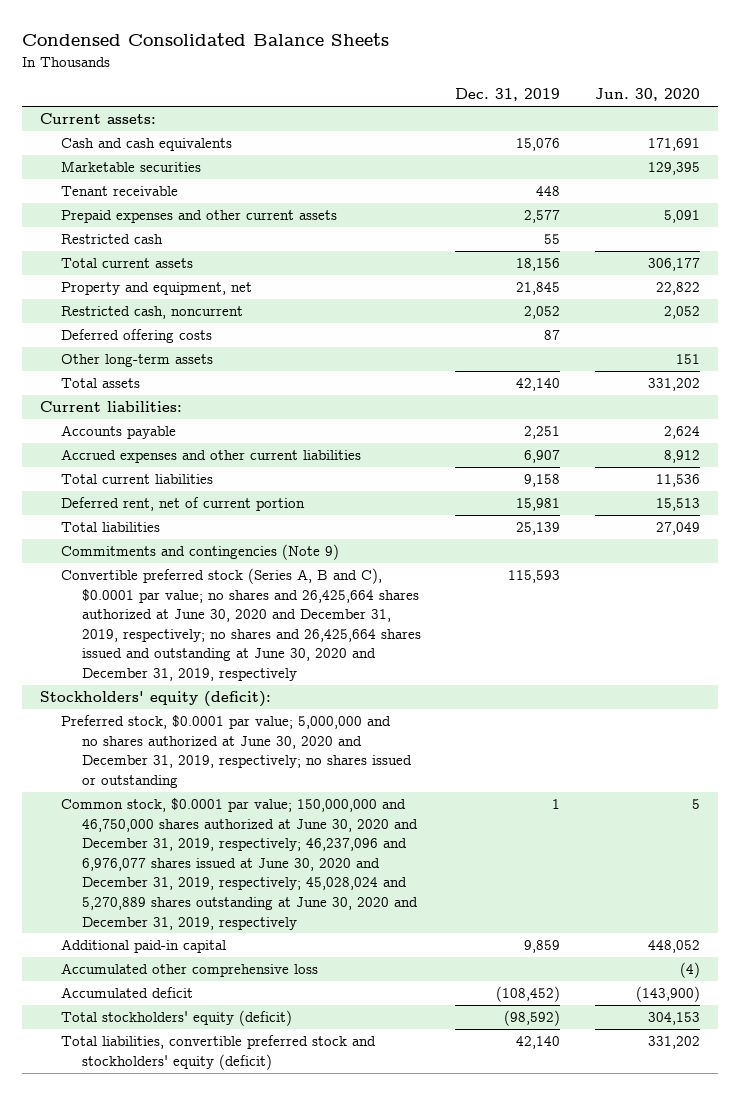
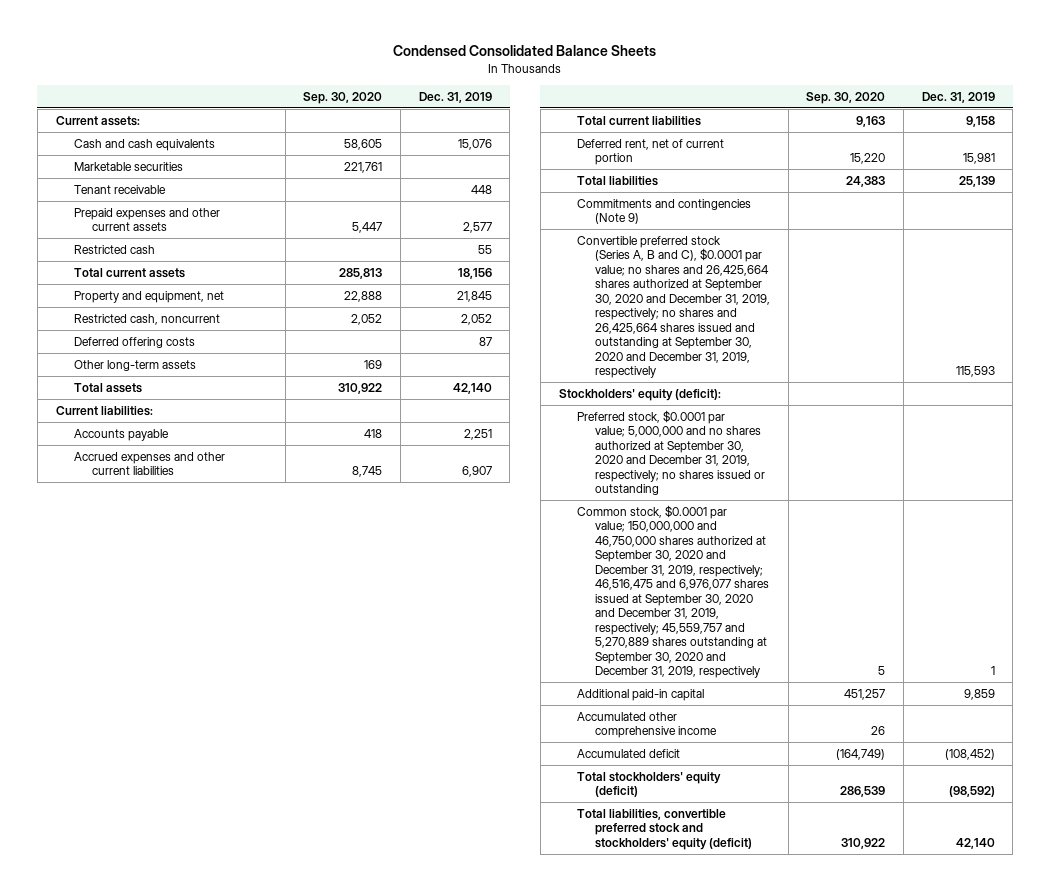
- | Dec. 31, 2019 | Jun. 30, 2020
+ | Sep. 30, 2020 | Dec. 31, 2019
- Convertible preferred stock (Series A, B and C), $0.0001 par value; no shares and 26,425,664 shares authorized at June 30, 2020 and December 31, 2019, respectively; no shares and 26,425,664 shares issued and outstanding at June 30, 2020 and December 31, 2019, respectively | 115,593 |
+ Convertible preferred stock (Series A, B and C), $0.0001 par value; no shares and 26,425,664 shares authorized at September 30, 2020 and December 31, 2019, respectively; no shares and 26,425,664 shares issued and outstanding at September 30, 2020 and December 31, 2019, respectively | | 115,593
- Preferred stock, $0.0001 par value; 5,000,000 and no shares authorized at June 30, 2020 and December 31, 2019, respectively; no shares issued or outstanding
- Common stock, $0.0001 par value; 150,000,000 and 46,750,000 shares authorized at June 30, 2020 and December 31, 2019, respectively; 46,237,096 and 6,976,077 shares issued at June 30, 2020 and December 31, 2019, respectively; 45,028,024 and 5,270,889 shares outstanding at June 30, 2020 and December 31, 2019, respectively | 1 | 5
+ Preferred stock, $0.0001 par value; 5,000,000 and no shares authorized at September 30, 2020 and December 31, 2019, respectively; no shares issued or outstanding
+ Common stock, $0.0001 par value; 150,000,000 and 46,750,000 shares authorized at September 30, 2020 and December 31, 2019, respectively; 46,516,475 and 6,976,077 shares issued at September 30, 2020 and December 31, 2019, respectively; 45,559,757 and 5,270,889 shares outstanding at September 30, 2020 and December 31, 2019, respectively | 5 | 1
- Accumulated other comprehensive loss | | (4)
+ Accumulated other comprehensive income | 26 |

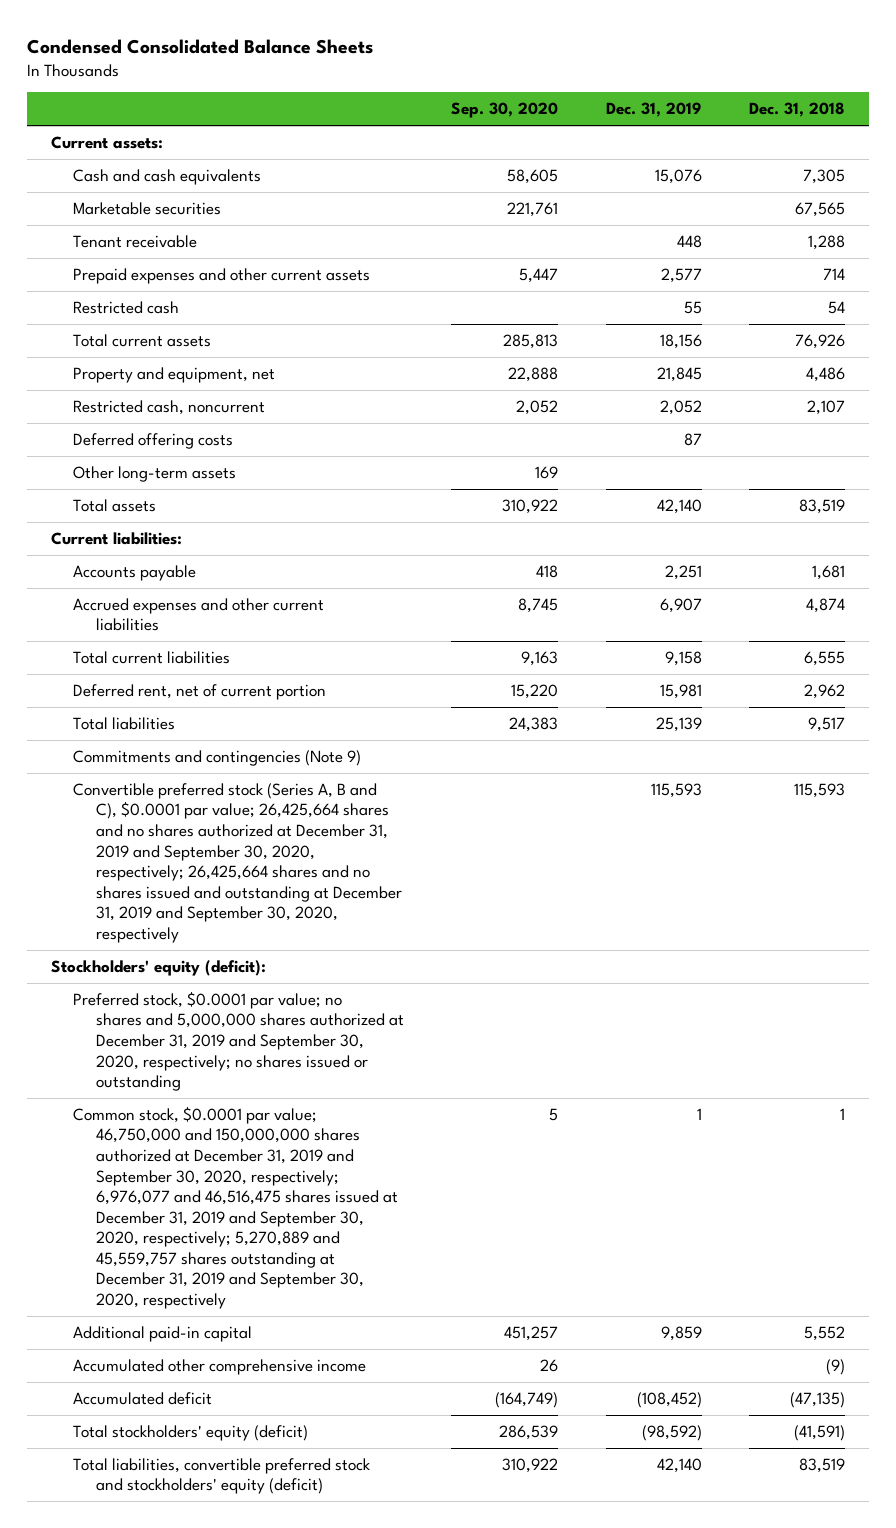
- | Sep. 30, 2020 | Dec. 31, 2019
+ | Sep. 30, 2020 | Dec. 31, 2019 | Dec. 31, 2018
- Convertible preferred stock (Series A, B and C), $0.0001 par value; no shares and 26,425,664 shares authorized at September 30, 2020 and December 31, 2019, respectively; no shares and 26,425,664 shares issued and outstanding at September 30, 2020 and December 31, 2019, respectively | | 115,593
+ Convertible preferred stock (Series A, B and C), $0.0001 par value; 26,425,664 shares and no shares authorized at December 31, 2019 and September 30, 2020, respectively; 26,425,664 shares and no shares issued and outstanding at December 31, 2019 and September 30, 2020, respectively | | 115,593 | 115,593
- Preferred stock, $0.0001 par value; 5,000,000 and no shares authorized at September 30, 2020 and December 31, 2019, respectively; no shares issued or outstanding
- Common stock, $0.0001 par value; 150,000,000 and 46,750,000 shares authorized at September 30, 2020 and December 31, 2019, respectively; 46,516,475 and 6,976,077 shares issued at September 30, 2020 and December 31, 2019, respectively; 45,559,757 and 5,270,889 shares outstanding at September 30, 2020 and December 31, 2019, respectively | 5 | 1
+ Preferred stock, $0.0001 par value; no shares and 5,000,000 shares authorized at December 31, 2019 and September 30, 2020, respectively; no shares issued or outstanding
+ Common stock, $0.0001 par value; 46,750,000 and 150,000,000 shares authorized at December 31, 2019 and September 30, 2020, respectively; 6,976,077 and 46,516,475 shares issued at December 31, 2019 and September 30, 2020, respectively; 5,270,889 and 45,559,757 shares outstanding at December 31, 2019 and September 30, 2020, respectively | 5 | 1 | 1

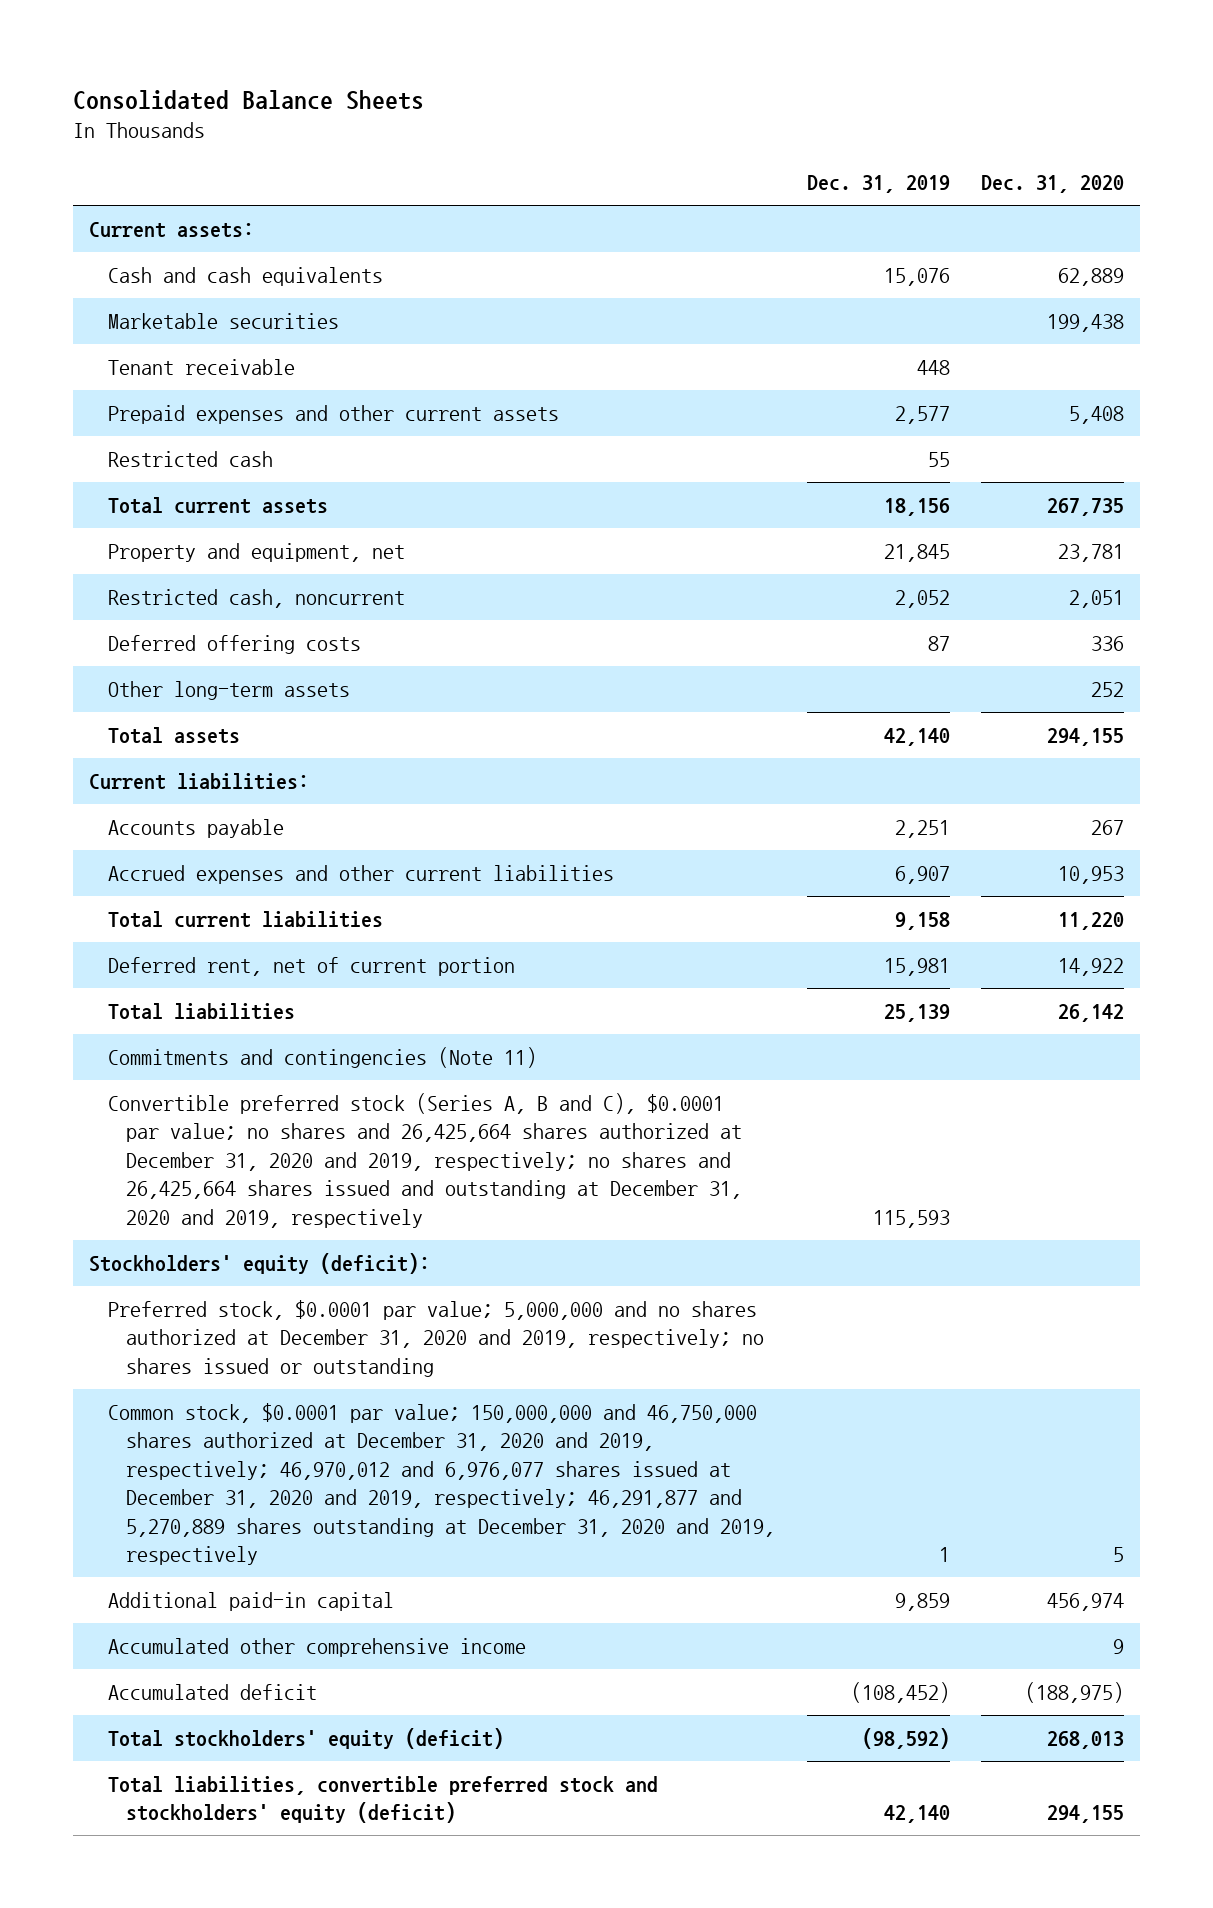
- Condensed Consolidated Balance Sheets
+ Consolidated Balance Sheets
- | Sep. 30, 2020 | Dec. 31, 2019 | Dec. 31, 2018
+ | Dec. 31, 2019 | Dec. 31, 2020
- Commitments and contingencies (Note 9)
- Convertible preferred stock (Series A, B and C), $0.0001 par value; 26,425,664 shares and no shares authorized at December 31, 2019 and September 30, 2020, respectively; 26,425,664 shares and no shares issued and outstanding at December 31, 2019 and September 30, 2020, respectively | | 115,593 | 115,593
+ Commitments and contingencies (Note 11)
+ Convertible preferred stock (Series A, B and C), $0.0001 par value; no shares and 26,425,664 shares authorized at December 31, 2020 and 2019, respectively; no shares and 26,425,664 shares issued and outstanding at December 31, 2020 and 2019, respectively | 115,593 |
- Preferred stock, $0.0001 par value; no shares and 5,000,000 shares authorized at December 31, 2019 and September 30, 2020, respectively; no shares issued or outstanding
- Common stock, $0.0001 par value; 46,750,000 and 150,000,000 shares authorized at December 31, 2019 and September 30, 2020, respectively; 6,976,077 and 46,516,475 shares issued at December 31, 2019 and September 30, 2020, respectively; 5,270,889 and 45,559,757 shares outstanding at December 31, 2019 and September 30, 2020, respectively | 5 | 1 | 1
+ Preferred stock, $0.0001 par value; 5,000,000 and no shares authorized at December 31, 2020 and 2019, respectively; no shares issued or outstanding
+ Common stock, $0.0001 par value; 150,000,000 and 46,750,000 shares authorized at December 31, 2020 and 2019, respectively; 46,970,012 and 6,976,077 shares issued at December 31, 2020 and 2019, respectively; 46,291,877 and 5,270,889 shares outstanding at December 31, 2020 and 2019, respectively | 1 | 5

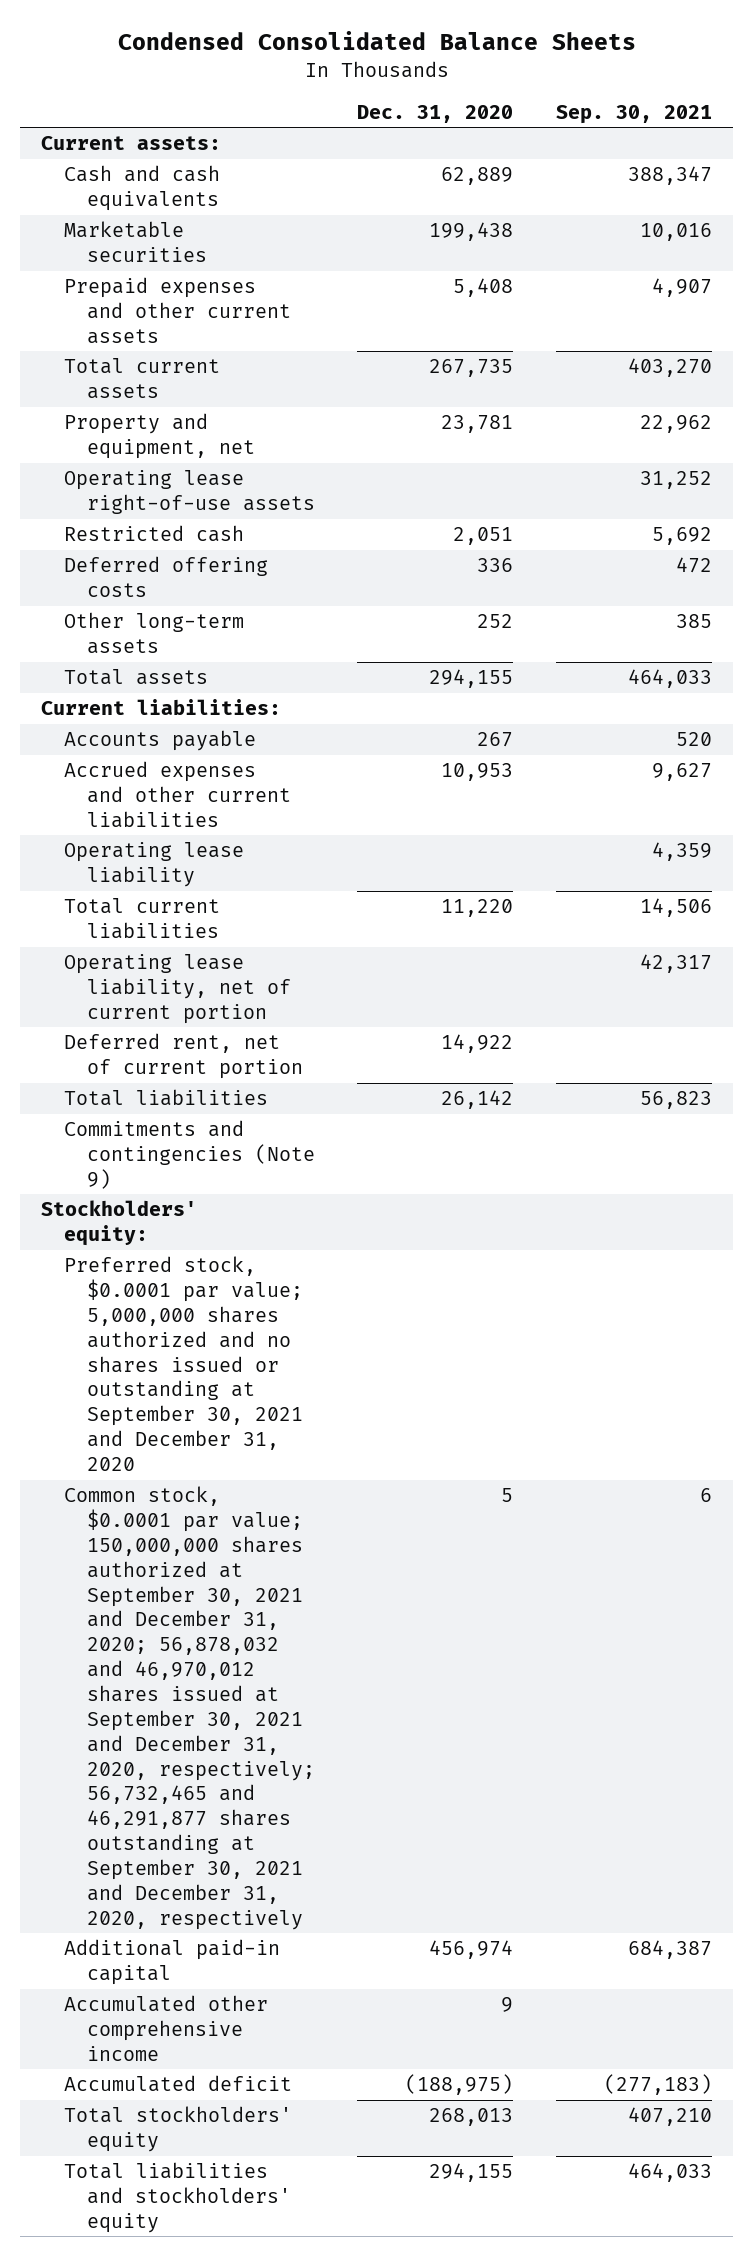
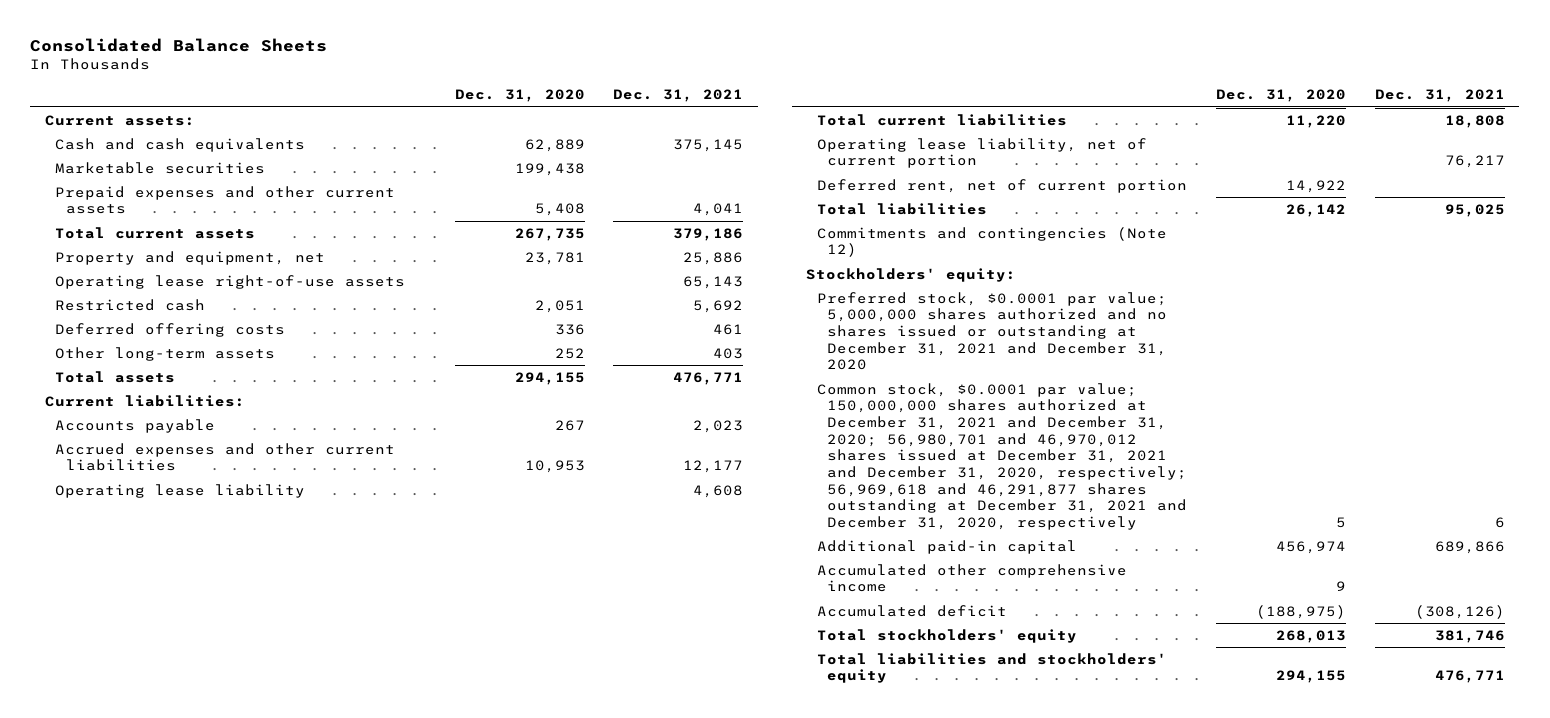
- Condensed Consolidated Balance Sheets
+ Consolidated Balance Sheets
- | Dec. 31, 2020 | Sep. 30, 2021
+ | Dec. 31, 2020 | Dec. 31, 2021
- Commitments and contingencies (Note 9)
+ Commitments and contingencies (Note 12)
- Preferred stock, $0.0001 par value; 5,000,000 shares authorized and no shares issued or outstanding at September 30, 2021 and December 31, 2020
- Common stock, $0.0001 par value; 150,000,000 shares authorized at September 30, 2021 and December 31, 2020; 56,878,032 and 46,970,012 shares issued at September 30, 2021 and December 31, 2020, respectively; 56,732,465 and 46,291,877 shares outstanding at September 30, 2021 and December 31, 2020, respectively | 5 | 6
+ Preferred stock, $0.0001 par value; 5,000,000 shares authorized and no shares issued or outstanding at December 31, 2021 and December 31, 2020
+ Common stock, $0.0001 par value; 150,000,000 shares authorized at December 31, 2021 and December 31, 2020; 56,980,701 and 46,970,012 shares issued at December 31, 2021 and December 31, 2020, respectively; 56,969,618 and 46,291,877 shares outstanding at December 31, 2021 and December 31, 2020, respectively | 5 | 6

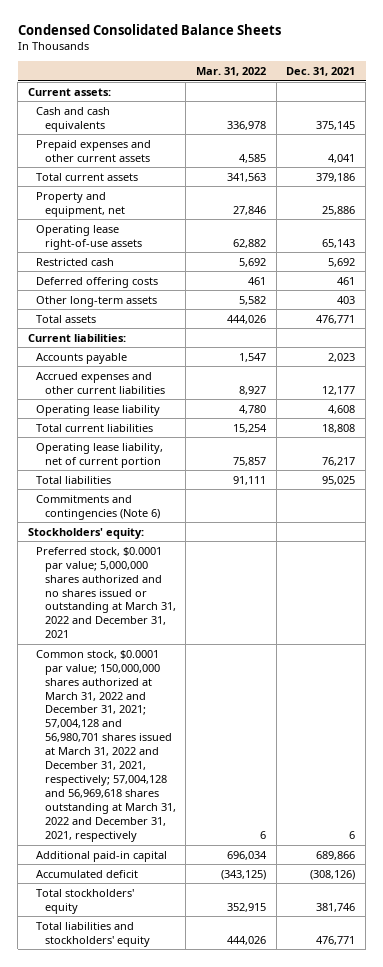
- Consolidated Balance Sheets
+ Condensed Consolidated Balance Sheets
- | Dec. 31, 2020 | Dec. 31, 2021
+ | Mar. 31, 2022 | Dec. 31, 2021
- Marketable securities | 199,438 |
- Deferred rent, net of current portion | 14,922 |
- Commitments and contingencies (Note 12)
+ Commitments and contingencies (Note 6)
- Preferred stock, $0.0001 par value; 5,000,000 shares authorized and no shares issued or outstanding at December 31, 2021 and December 31, 2020
- Common stock, $0.0001 par value; 150,000,000 shares authorized at December 31, 2021 and December 31, 2020; 56,980,701 and 46,970,012 shares issued at December 31, 2021 and December 31, 2020, respectively; 56,969,618 and 46,291,877 shares outstanding at December 31, 2021 and December 31, 2020, respectively | 5 | 6
+ Preferred stock, $0.0001 par value; 5,000,000 shares authorized and no shares issued or outstanding at March 31, 2022 and December 31, 2021
+ Common stock, $0.0001 par value; 150,000,000 shares authorized at March 31, 2022 and December 31, 2021; 57,004,128 and 56,980,701 shares issued at March 31, 2022 and December 31, 2021, respectively; 57,004,128 and 56,969,618 shares outstanding at March 31, 2022 and December 31, 2021, respectively | 6 | 6
- Accumulated other comprehensive income | 9 |

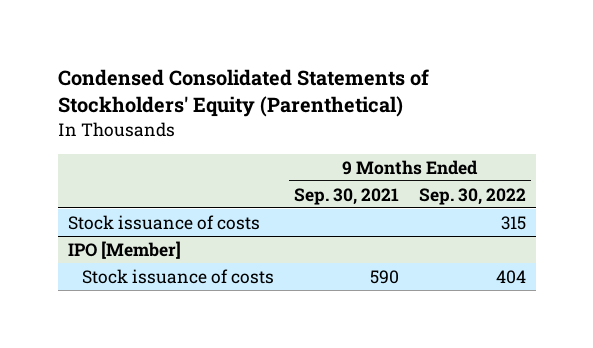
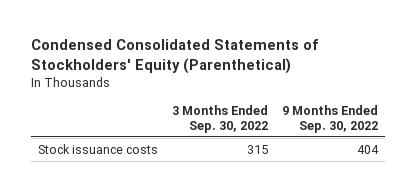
- | 9 Months Ended Sep. 30, 2021 | 9 Months Ended Sep. 30, 2022
+ | 3 Months Ended Sep. 30, 2022 | 9 Months Ended Sep. 30, 2022
- Stock issuance of costs | | 315
- IPO [Member]
- Stock issuance of costs | 590 | 404
+ Stock issuance costs | 315 | 404

